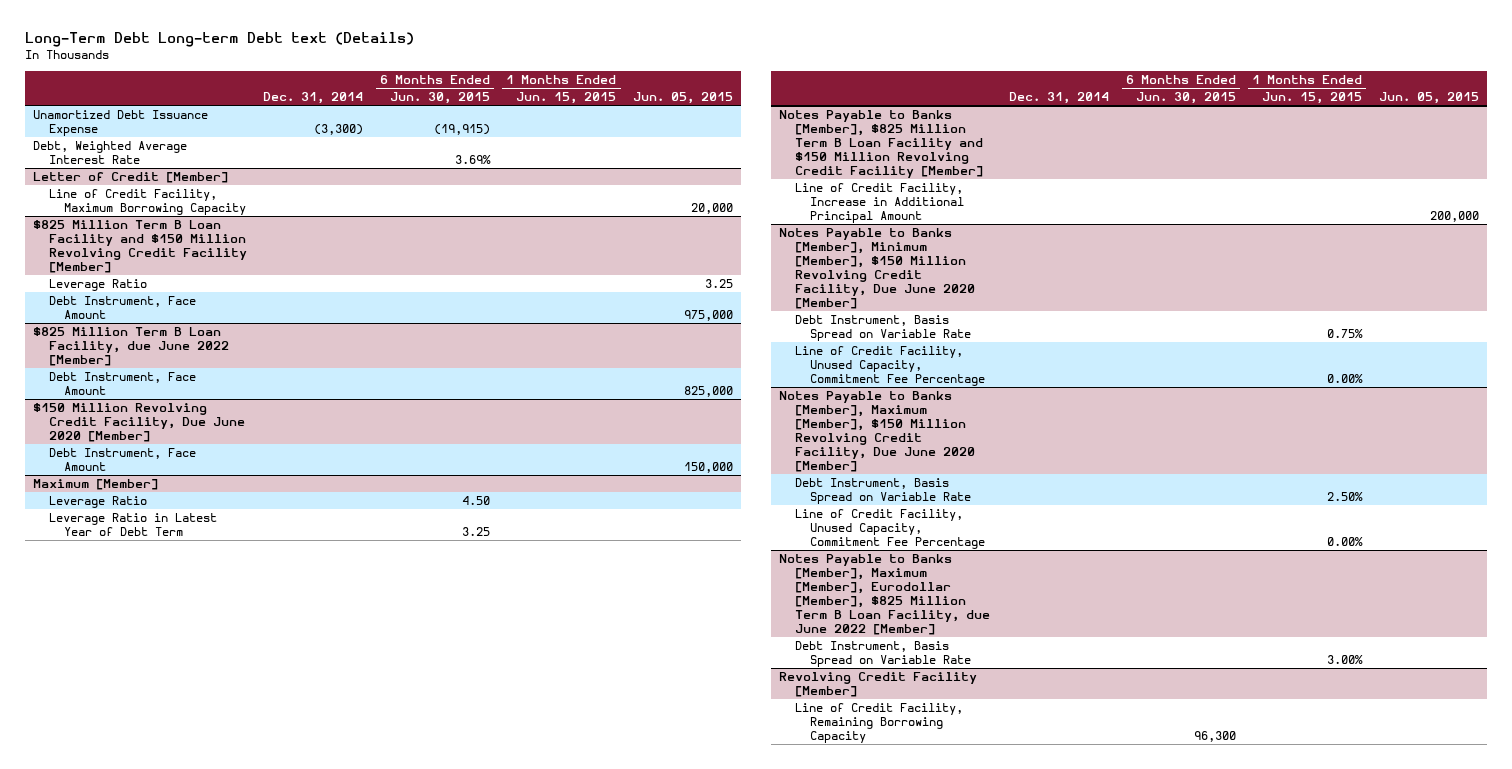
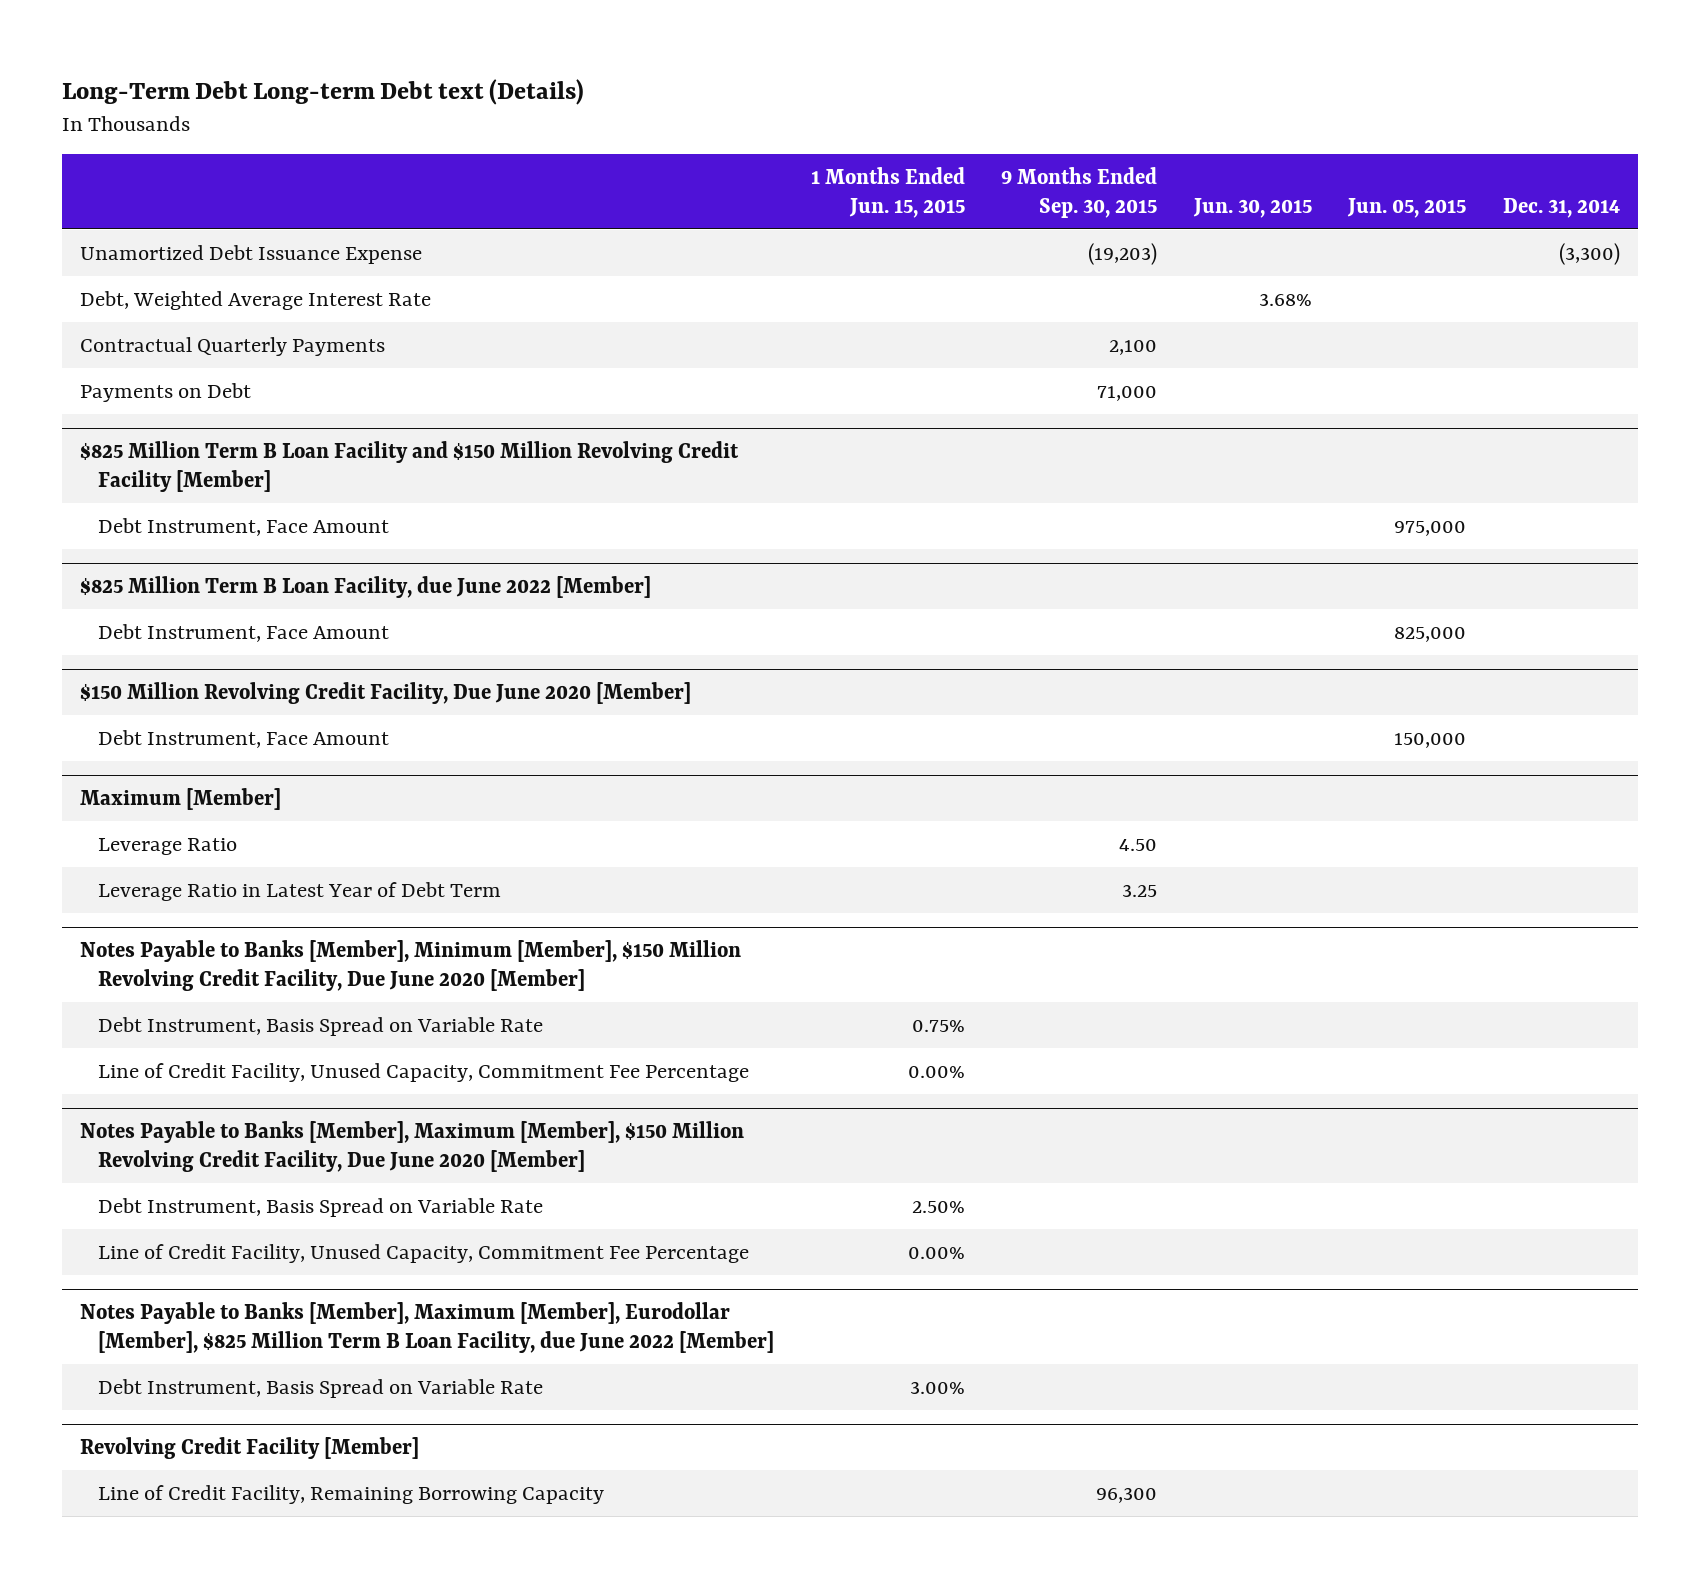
- | Dec. 31, 2014 | 6 Months Ended Jun. 30, 2015 | 1 Months Ended Jun. 15, 2015 | Jun. 05, 2015
+ | 1 Months Ended Jun. 15, 2015 | 9 Months Ended Sep. 30, 2015 | Jun. 30, 2015 | Jun. 05, 2015 | Dec. 31, 2014
- Letter of Credit [Member]
- Line of Credit Facility, Maximum Borrowing Capacity | | | | 20,000
+ Contractual Quarterly Payments | | 2,100 | | |
+ Payments on Debt | | 71,000 | | |
@ $825 Million Term B Loan Facility and $150 Million Revolving Credit Facility [Member]
- Leverage Ratio | | | | 3.25
- Notes Payable to Banks [Member], $825 Million Term B Loan Facility and $150 Million Revolving Credit Facility [Member]
- Line of Credit Facility, Increase in Additional Principal Amount | | | | 200,000

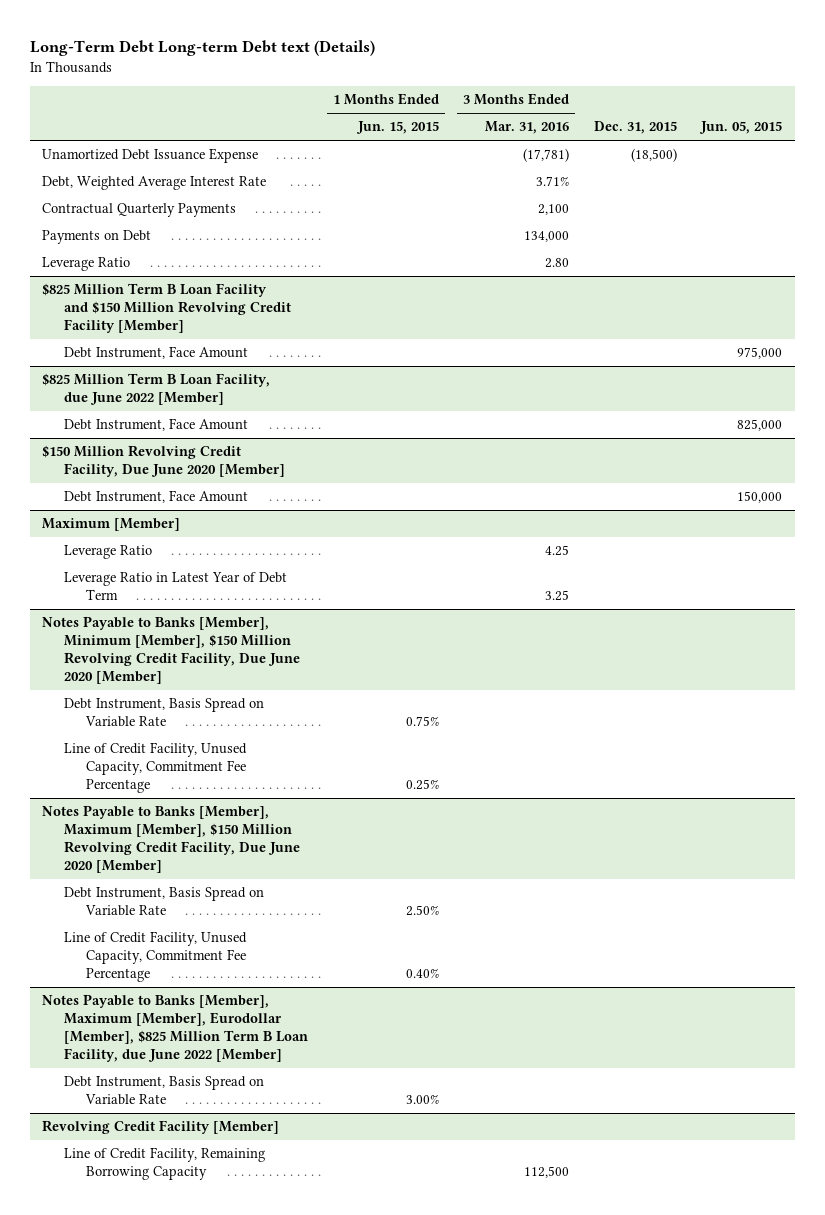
- | 1 Months Ended Jun. 15, 2015 | 9 Months Ended Sep. 30, 2015 | Jun. 30, 2015 | Jun. 05, 2015 | Dec. 31, 2014
+ | 1 Months Ended Jun. 15, 2015 | 3 Months Ended Mar. 31, 2016 | Dec. 31, 2015 | Jun. 05, 2015
+ Leverage Ratio | | 2.80 | |
@ Notes Payable to Banks [Member], Minimum [Member], $150 Million Revolving Credit Facility, Due June 2020 [Member]
- Line of Credit Facility, Unused Capacity, Commitment Fee Percentage | 0.00% | | | |
+ Line of Credit Facility, Unused Capacity, Commitment Fee Percentage | 0.25% | | |
@ Notes Payable to Banks [Member], Maximum [Member], $150 Million Revolving Credit Facility, Due June 2020 [Member]
- Line of Credit Facility, Unused Capacity, Commitment Fee Percentage | 0.00% | | | |
+ Line of Credit Facility, Unused Capacity, Commitment Fee Percentage | 0.40% | | |

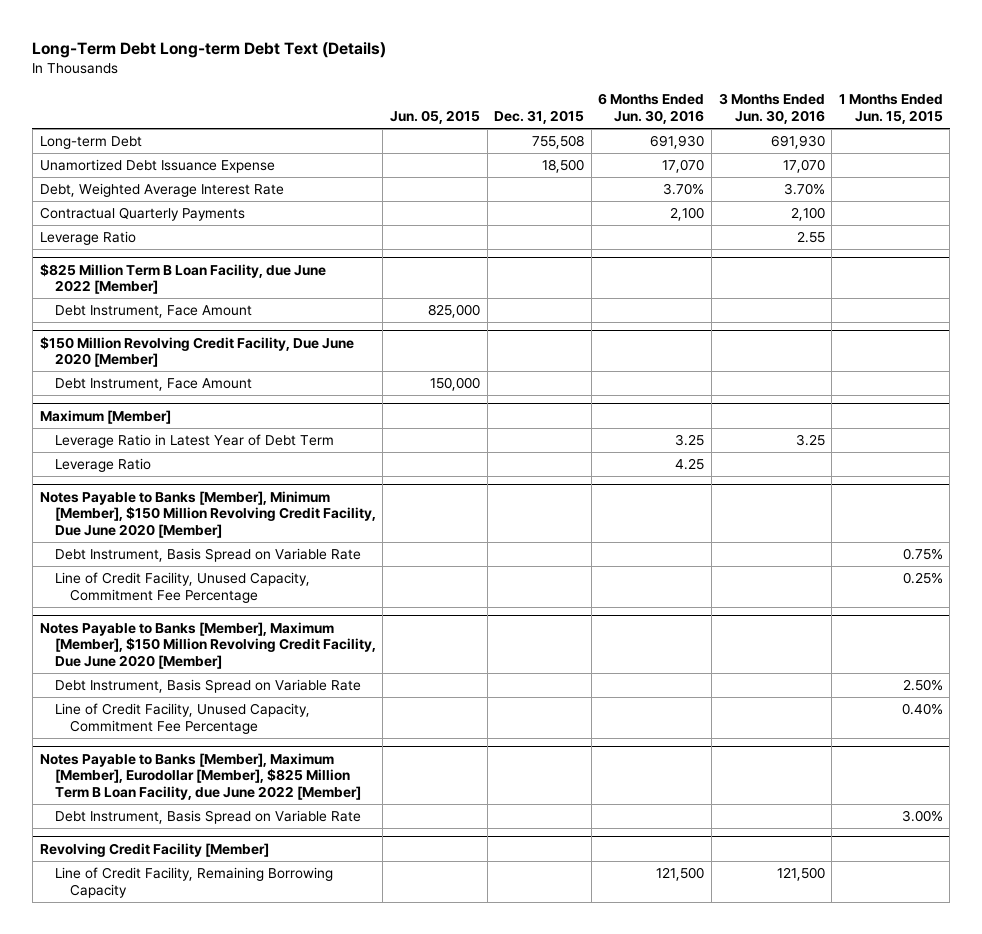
- Long-Term Debt Long-term Debt text (Details)
+ Long-Term Debt Long-term Debt Text (Details)
- | 1 Months Ended Jun. 15, 2015 | 3 Months Ended Mar. 31, 2016 | Dec. 31, 2015 | Jun. 05, 2015
+ | Jun. 05, 2015 | Dec. 31, 2015 | 6 Months Ended Jun. 30, 2016 | 3 Months Ended Jun. 30, 2016 | 1 Months Ended Jun. 15, 2015
- Unamortized Debt Issuance Expense | | (17,781) | (18,500) |
+ Long-term Debt | | 755,508 | 691,930 | 691,930 |
+ Unamortized Debt Issuance Expense | | 18,500 | 17,070 | 17,070 |
- Payments on Debt | | 134,000 | |
- $825 Million Term B Loan Facility and $150 Million Revolving Credit Facility [Member]
- Debt Instrument, Face Amount | | | | 975,000
@ Maximum [Member]
moved down: Leverage Ratio | | | 4.25 | |

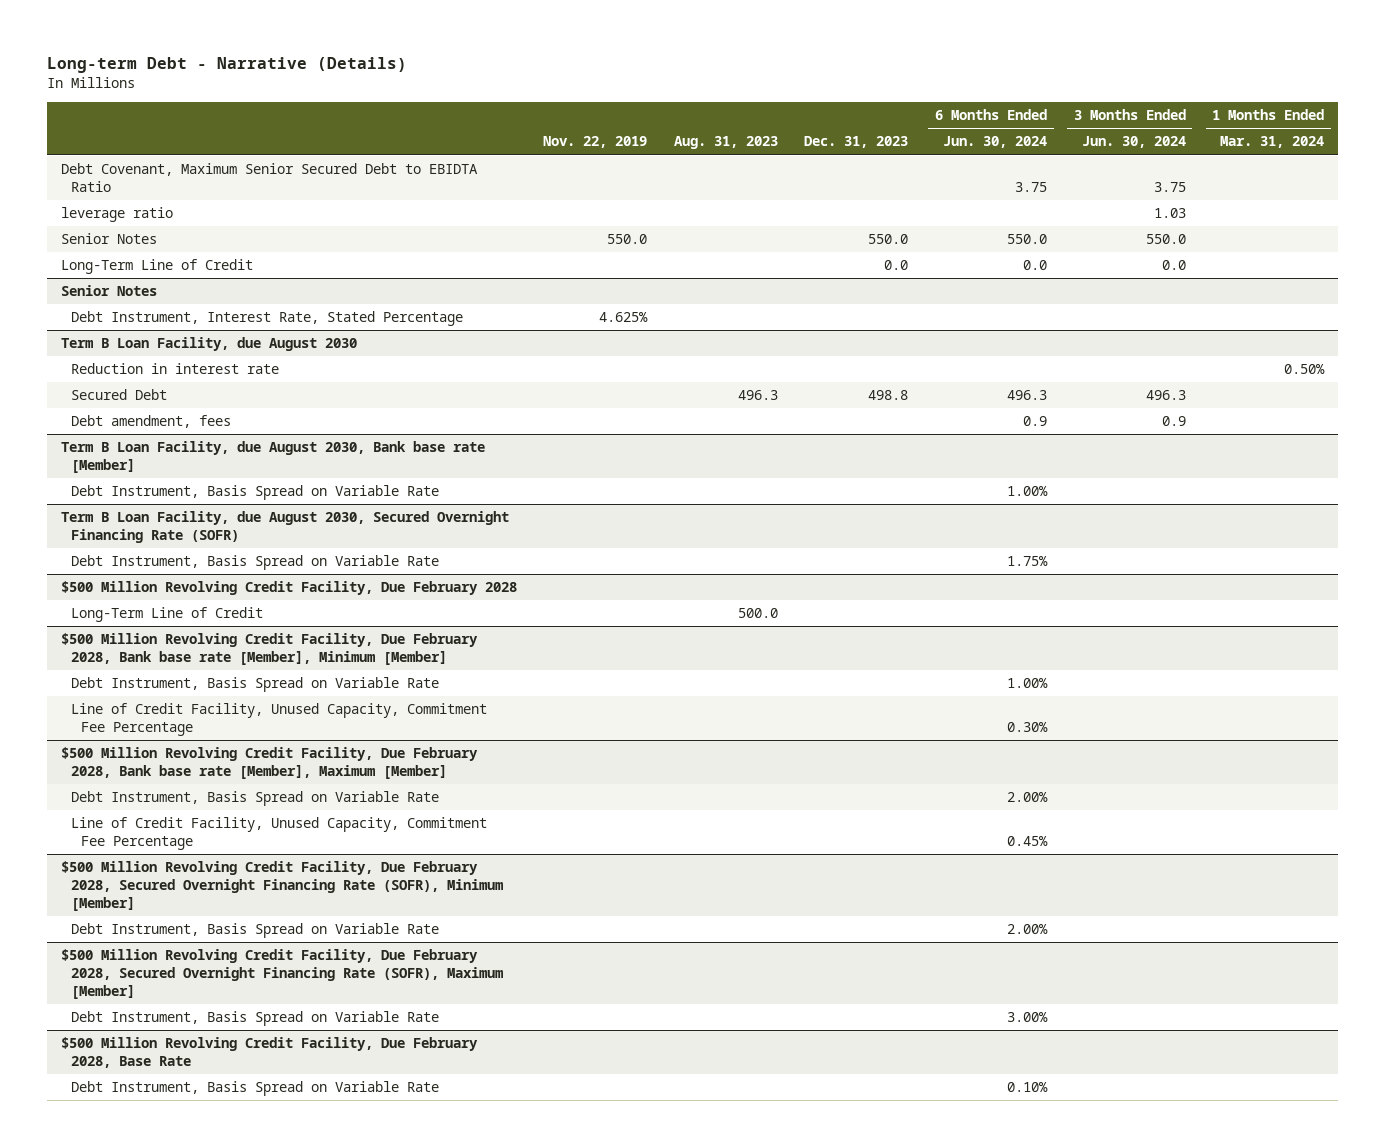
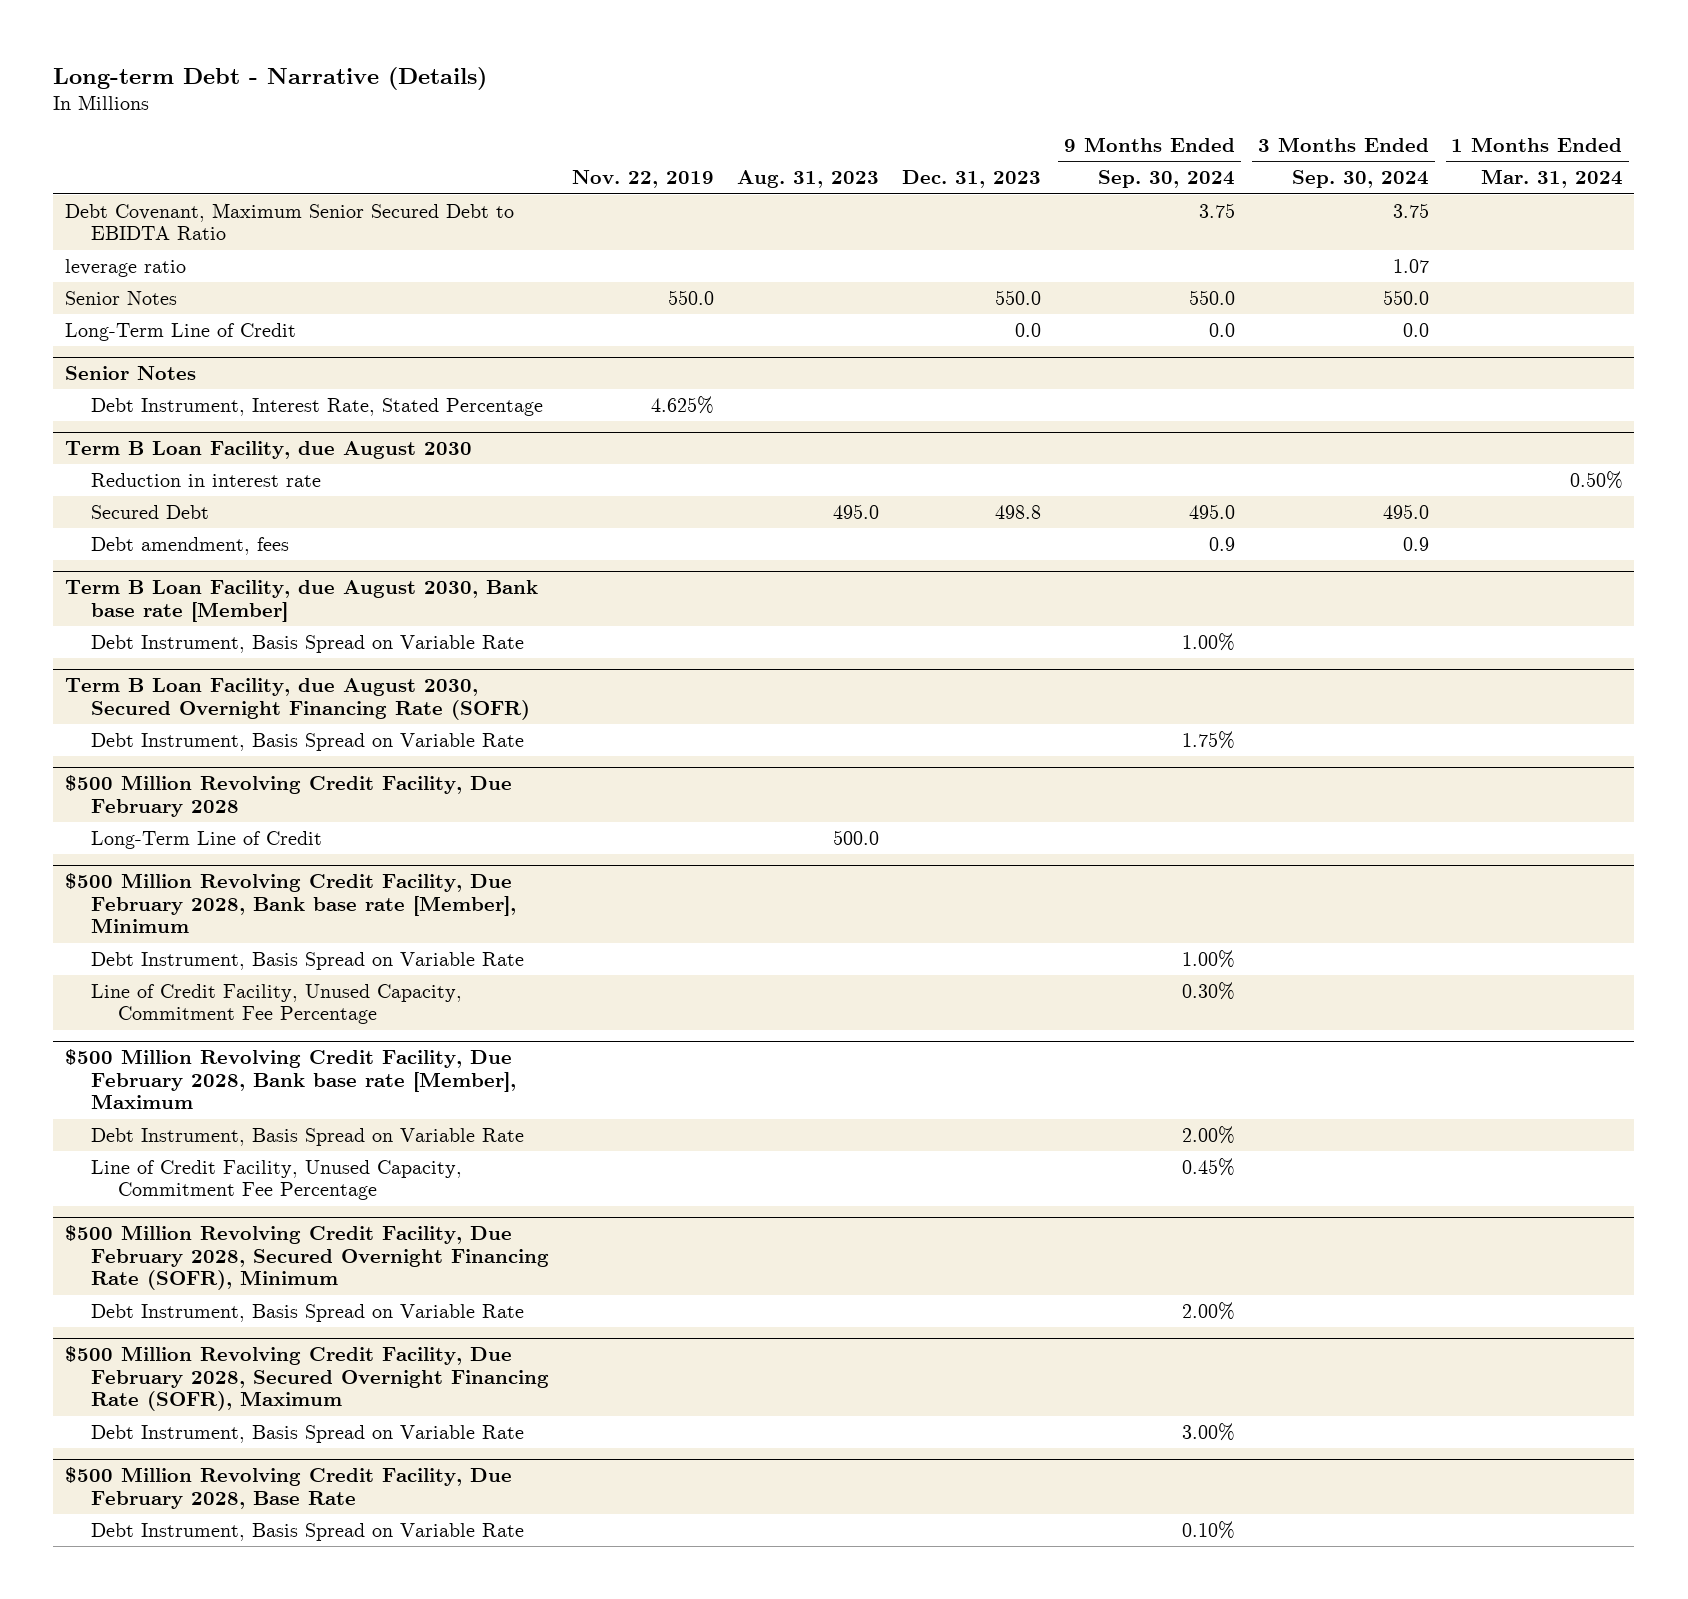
- | Nov. 22, 2019 | Aug. 31, 2023 | Dec. 31, 2023 | 6 Months Ended Jun. 30, 2024 | 3 Months Ended Jun. 30, 2024 | 1 Months Ended Mar. 31, 2024
+ | Nov. 22, 2019 | Aug. 31, 2023 | Dec. 31, 2023 | 9 Months Ended Sep. 30, 2024 | 3 Months Ended Sep. 30, 2024 | 1 Months Ended Mar. 31, 2024
@ Term B Loan Facility, due August 2030
- Secured Debt | | 496.3 | 498.8 | 496.3 | 496.3 |
+ Secured Debt | | 495.0 | 498.8 | 495.0 | 495.0 |
- $500 Million Revolving Credit Facility, Due February 2028, Bank base rate [Member], Minimum [Member]
+ $500 Million Revolving Credit Facility, Due February 2028, Bank base rate [Member], Minimum
- $500 Million Revolving Credit Facility, Due February 2028, Bank base rate [Member], Maximum [Member]
+ $500 Million Revolving Credit Facility, Due February 2028, Bank base rate [Member], Maximum
- $500 Million Revolving Credit Facility, Due February 2028, Secured Overnight Financing Rate (SOFR), Minimum [Member]
+ $500 Million Revolving Credit Facility, Due February 2028, Secured Overnight Financing Rate (SOFR), Minimum
- $500 Million Revolving Credit Facility, Due February 2028, Secured Overnight Financing Rate (SOFR), Maximum [Member]
+ $500 Million Revolving Credit Facility, Due February 2028, Secured Overnight Financing Rate (SOFR), Maximum

